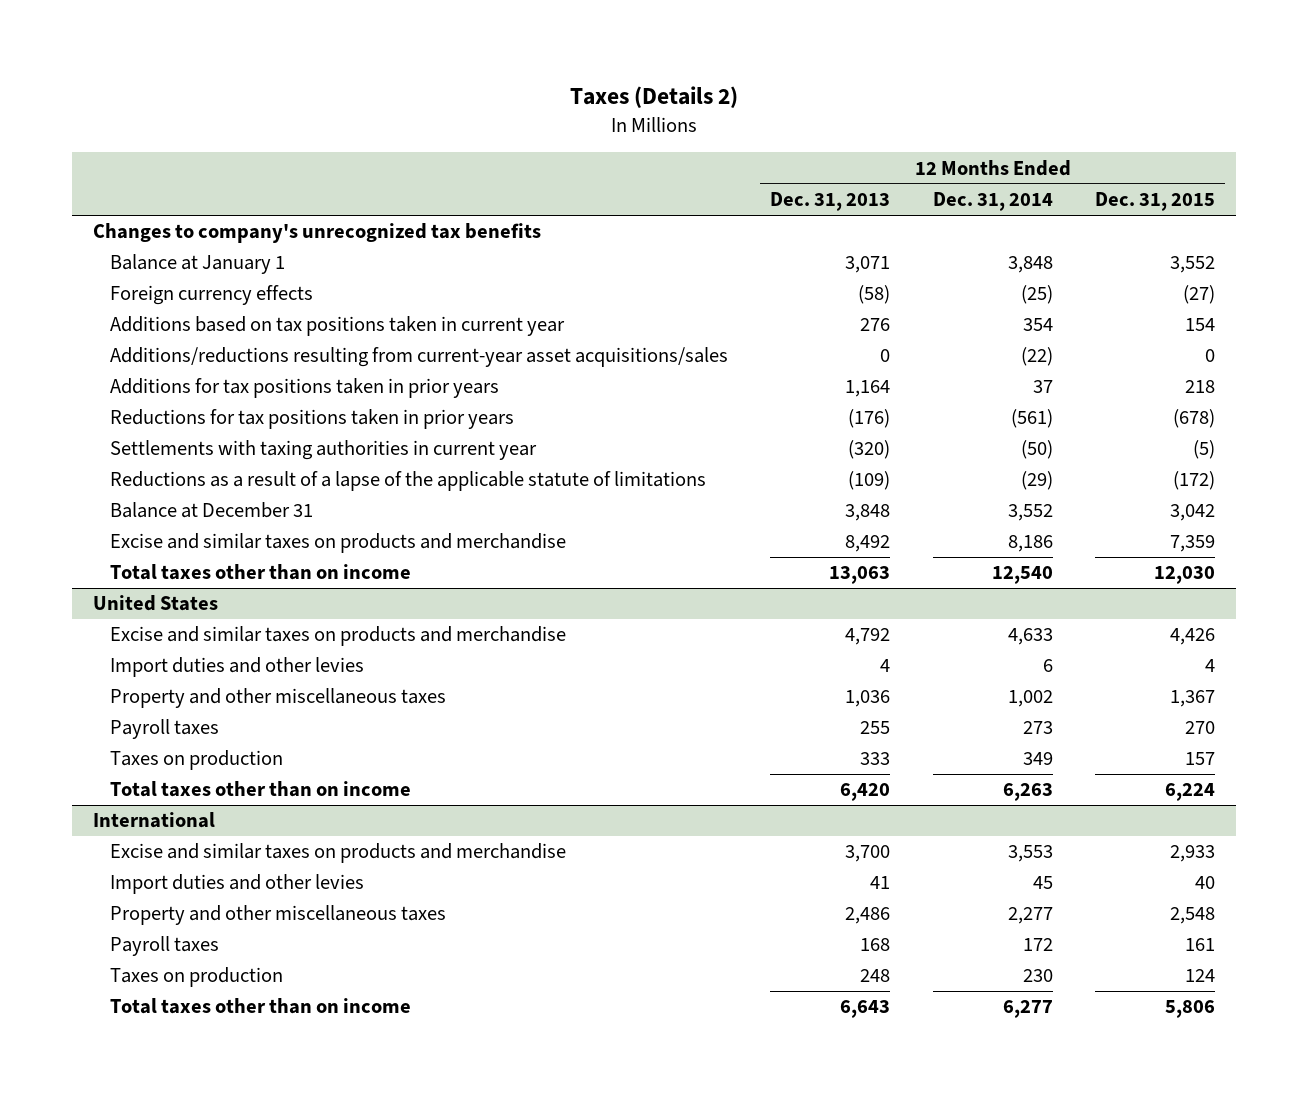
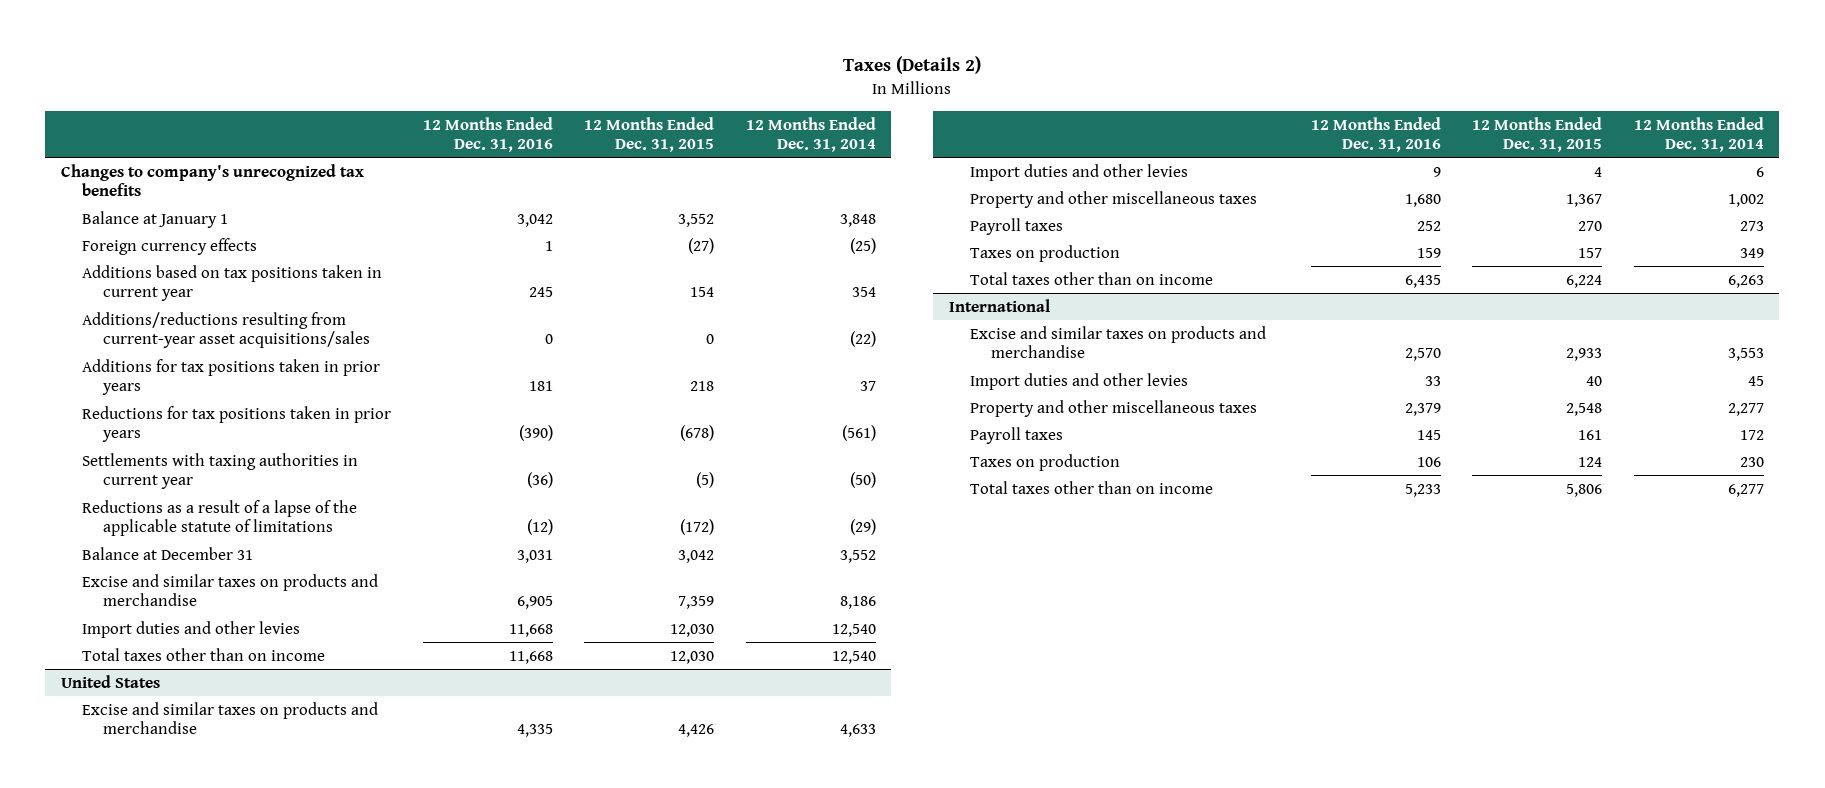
- | 12 Months Ended Dec. 31, 2013 | 12 Months Ended Dec. 31, 2014 | 12 Months Ended Dec. 31, 2015
+ | 12 Months Ended Dec. 31, 2016 | 12 Months Ended Dec. 31, 2015 | 12 Months Ended Dec. 31, 2014
+ Import duties and other levies | 11,668 | 12,030 | 12,540

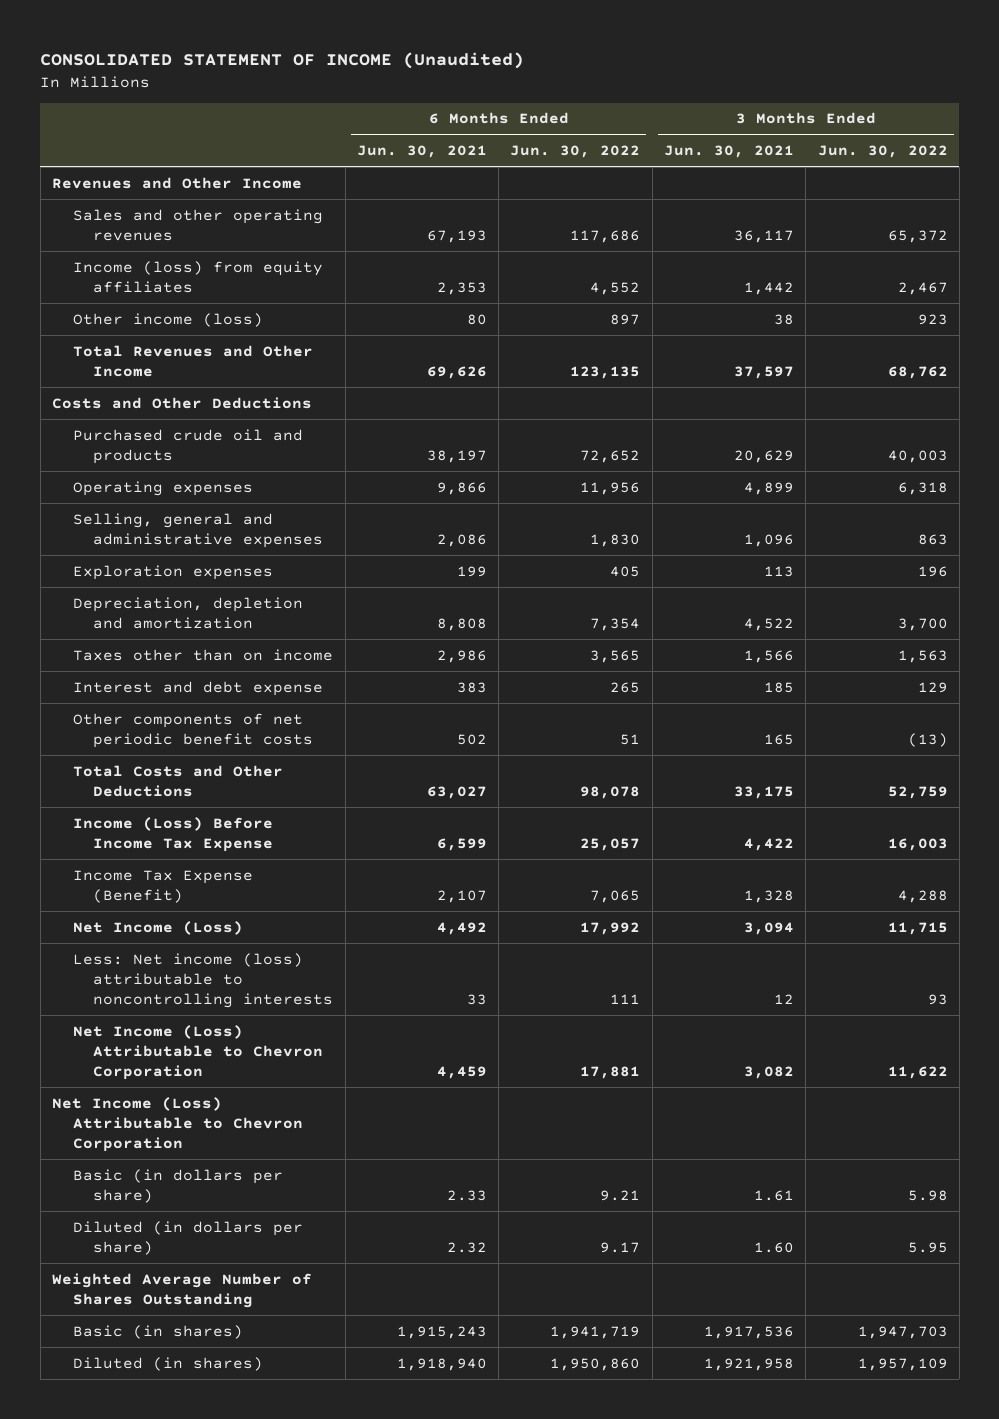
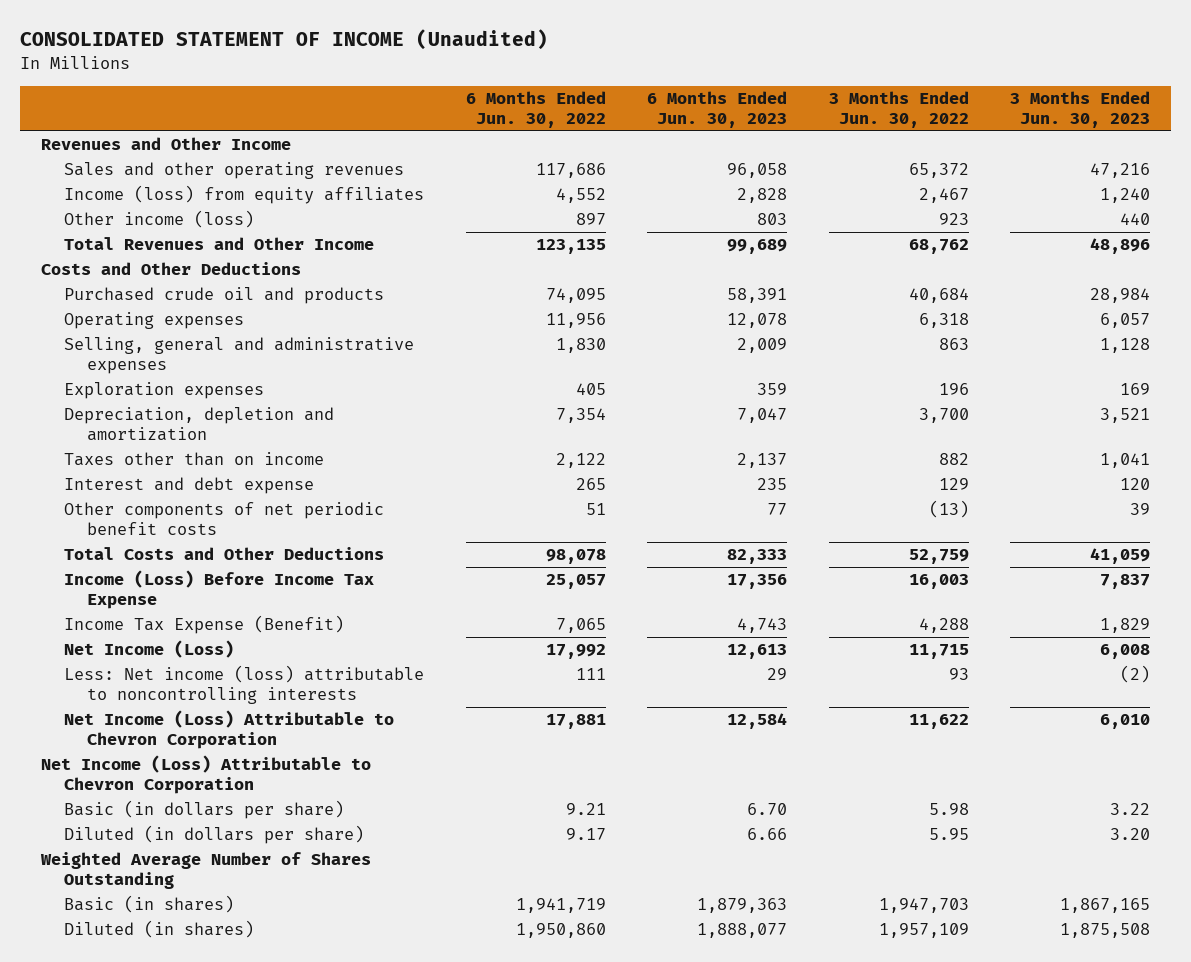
- | 6 Months Ended Jun. 30, 2021 | 6 Months Ended Jun. 30, 2022 | 3 Months Ended Jun. 30, 2021 | 3 Months Ended Jun. 30, 2022
+ | 6 Months Ended Jun. 30, 2022 | 6 Months Ended Jun. 30, 2023 | 3 Months Ended Jun. 30, 2022 | 3 Months Ended Jun. 30, 2023
- Purchased crude oil and products | 38,197 | 72,652 | 20,629 | 40,003
+ Purchased crude oil and products | 74,095 | 58,391 | 40,684 | 28,984
- Taxes other than on income | 2,986 | 3,565 | 1,566 | 1,563
+ Taxes other than on income | 2,122 | 2,137 | 882 | 1,041

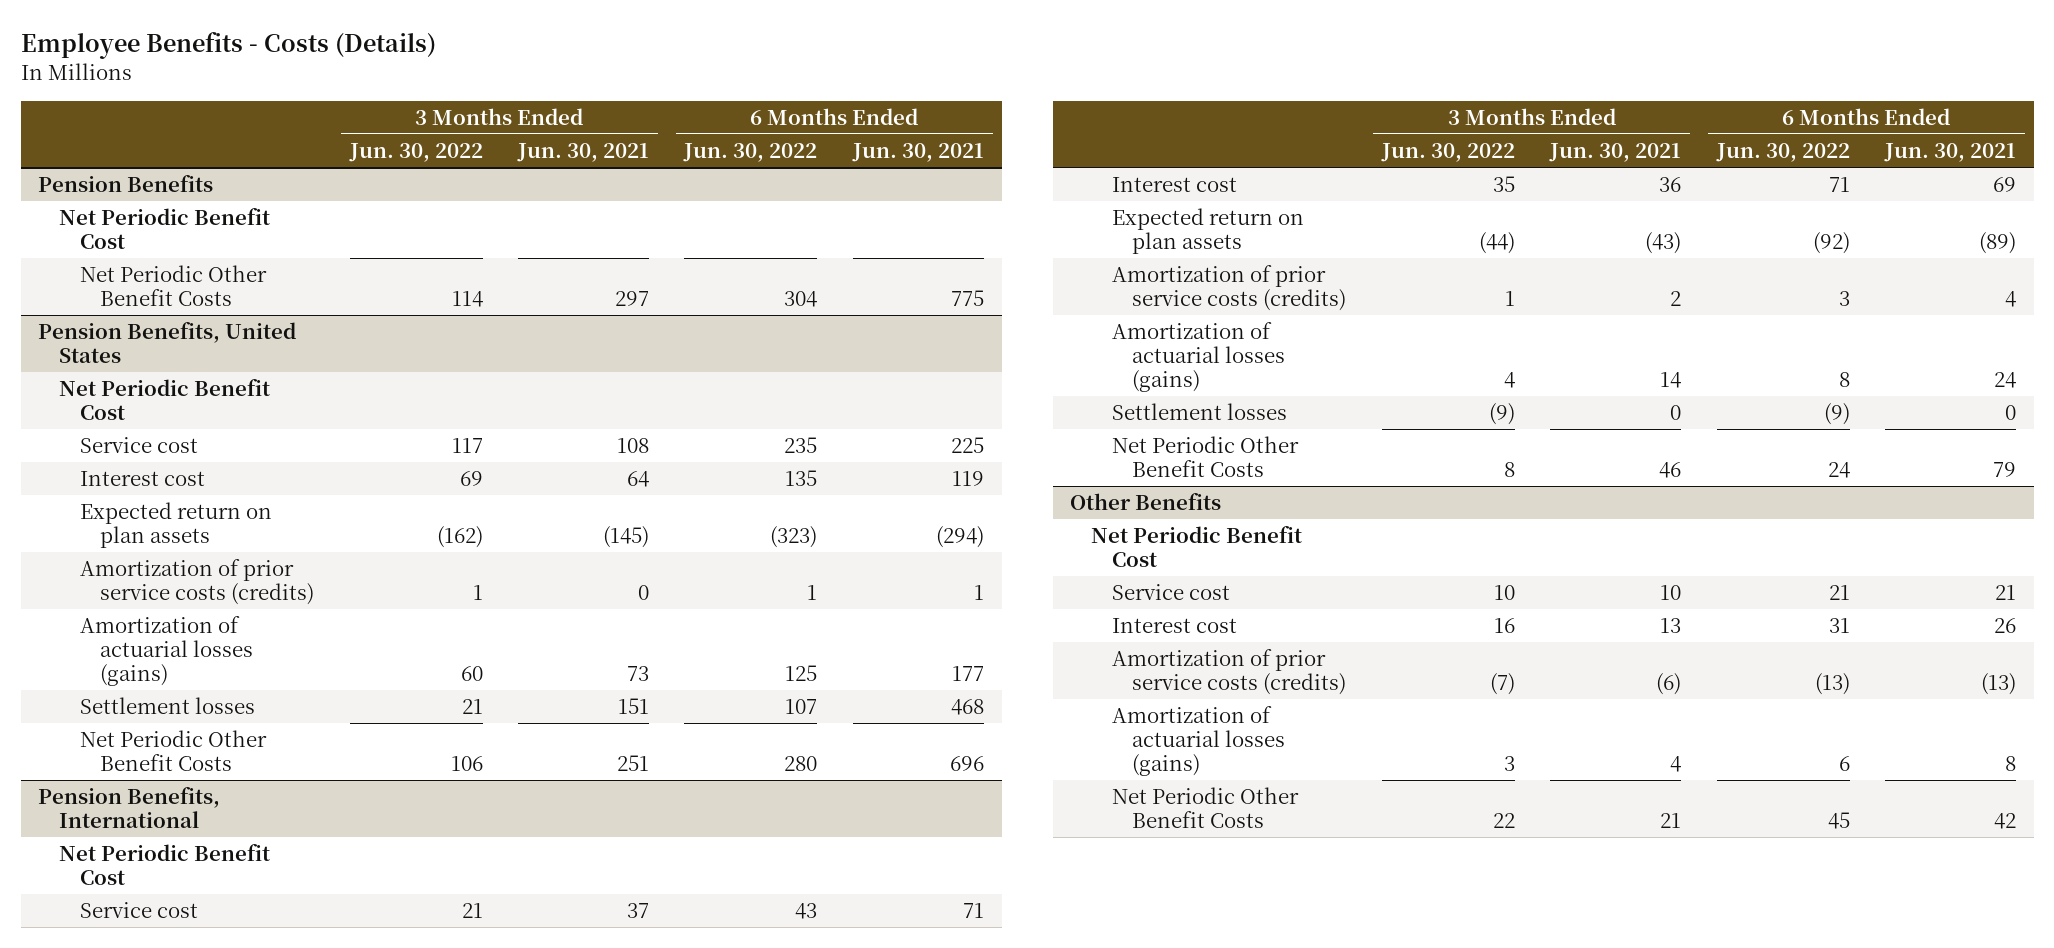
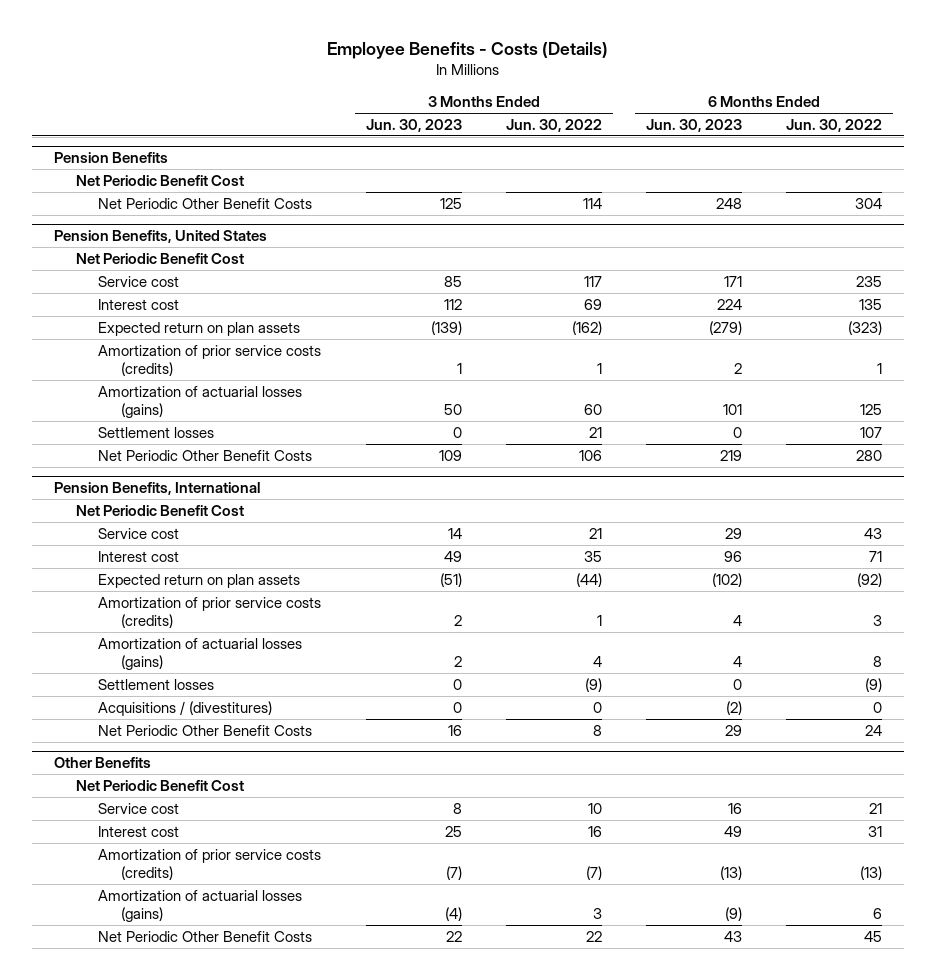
- | 3 Months Ended Jun. 30, 2022 | 3 Months Ended Jun. 30, 2021 | 6 Months Ended Jun. 30, 2022 | 6 Months Ended Jun. 30, 2021
+ | 3 Months Ended Jun. 30, 2023 | 3 Months Ended Jun. 30, 2022 | 6 Months Ended Jun. 30, 2023 | 6 Months Ended Jun. 30, 2022
@ Pension Benefits, International
+ Acquisitions / (divestitures) | 0 | 0 | (2) | 0

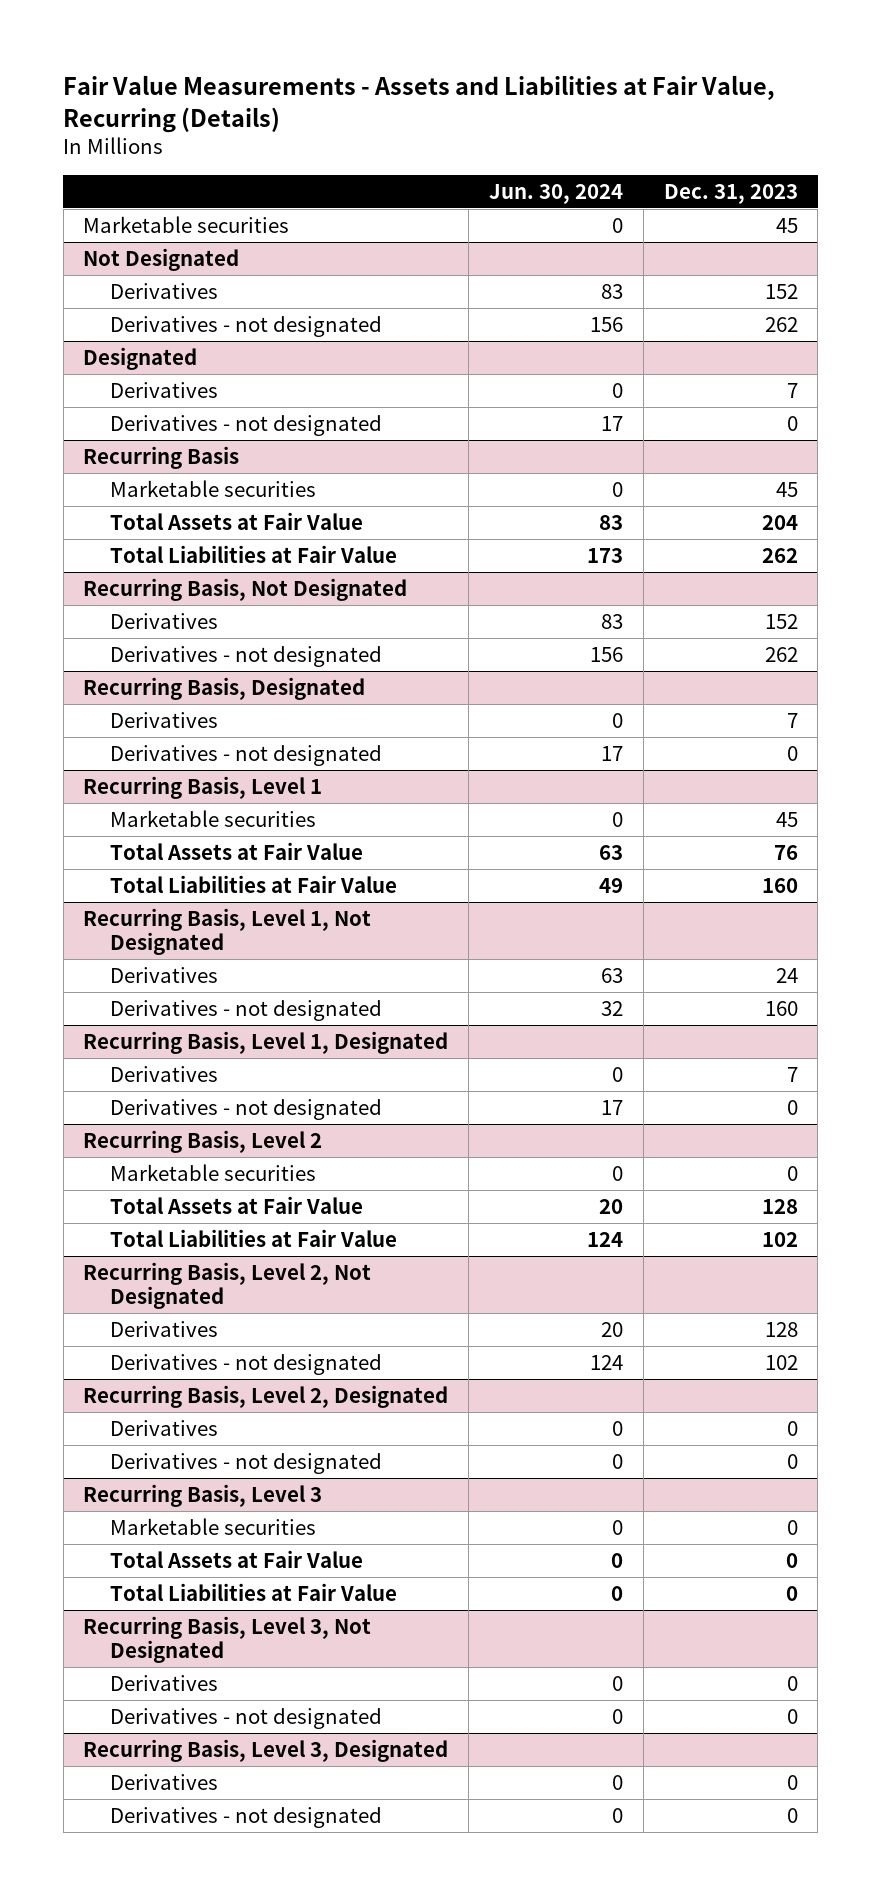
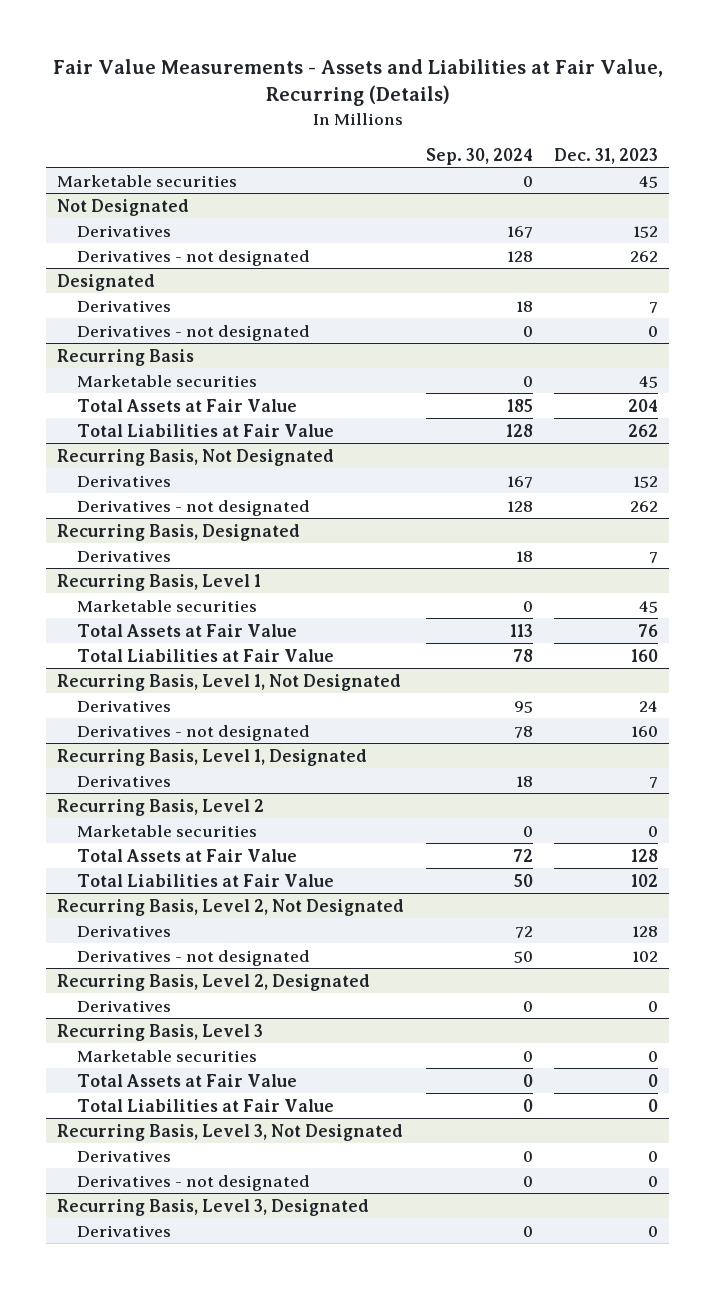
- | Jun. 30, 2024 | Dec. 31, 2023
+ | Sep. 30, 2024 | Dec. 31, 2023
@ Recurring Basis, Designated
- Derivatives - not designated | 17 | 0
@ Recurring Basis, Level 1, Designated
- Derivatives - not designated | 17 | 0
@ Recurring Basis, Level 2, Designated
- Derivatives - not designated | 0 | 0
@ Recurring Basis, Level 3, Designated
- Derivatives - not designated | 0 | 0

